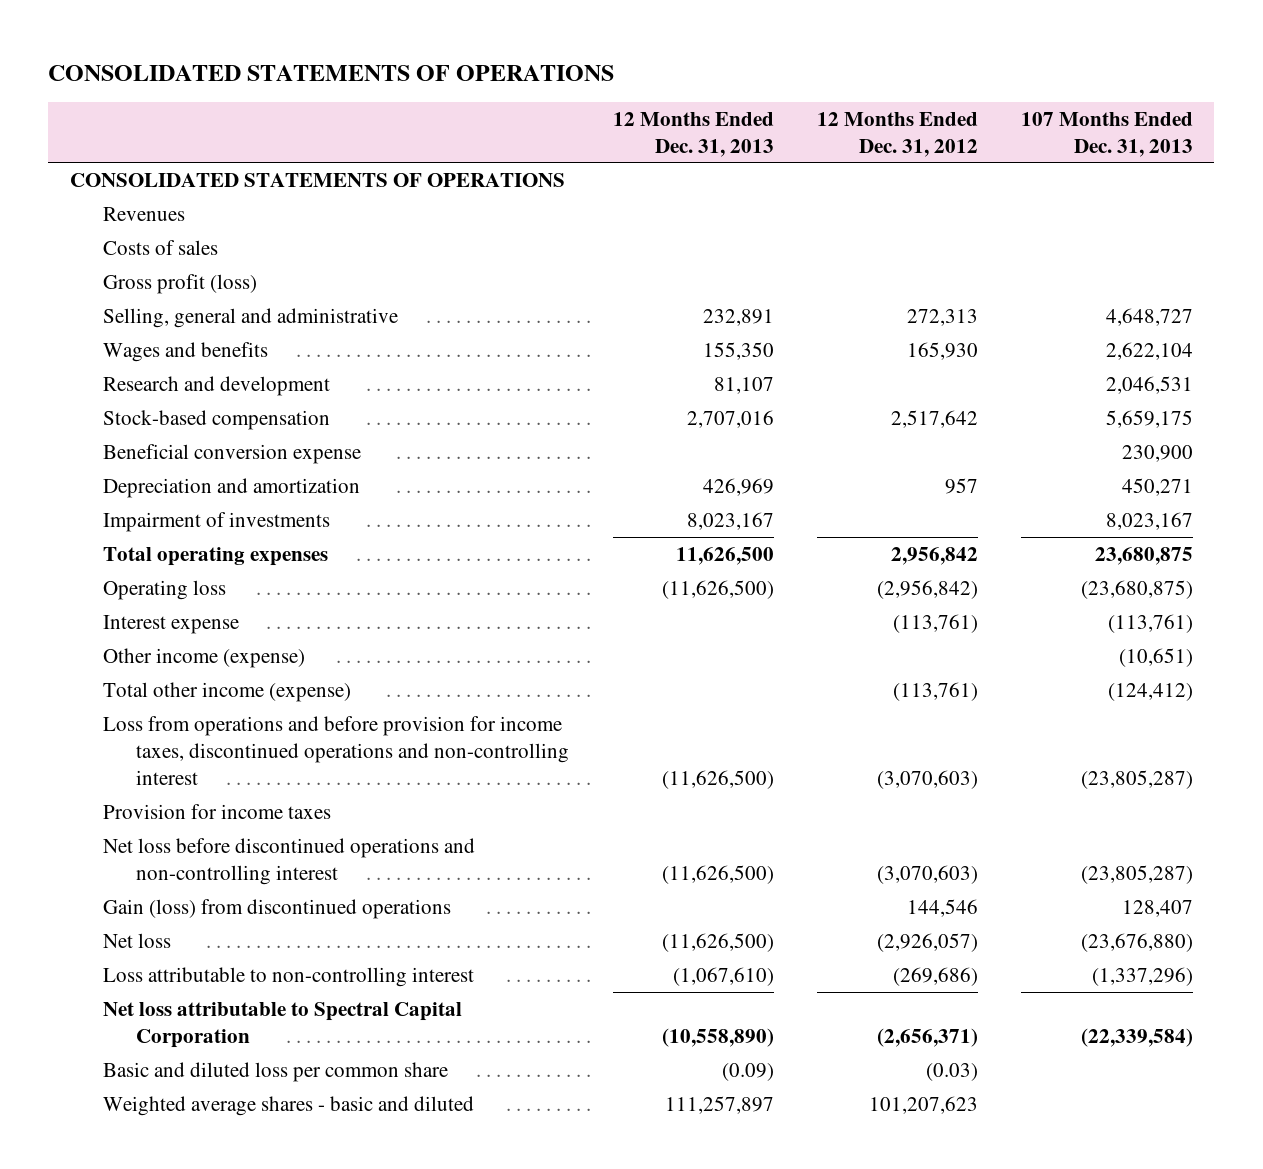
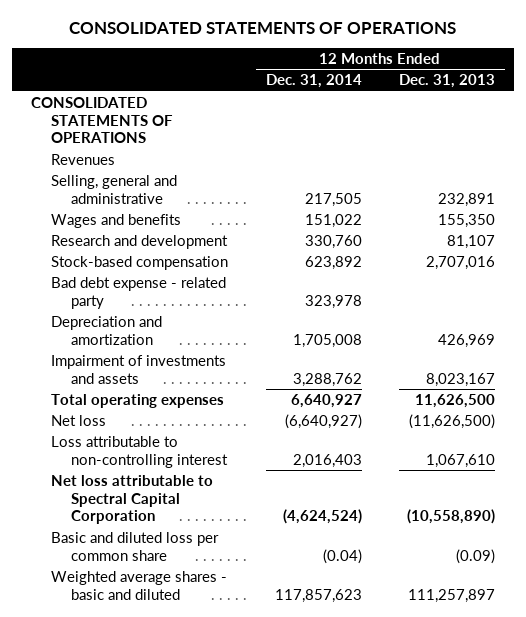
- | 12 Months Ended Dec. 31, 2013 | 12 Months Ended Dec. 31, 2012 | 107 Months Ended Dec. 31, 2013
+ | 12 Months Ended Dec. 31, 2014 | 12 Months Ended Dec. 31, 2013
- Costs of sales
- Gross profit (loss)
- Beneficial conversion expense | | | 230,900
+ Bad debt expense - related party | 323,978 |
- Impairment of investments | 8,023,167 | | 8,023,167
+ Impairment of investments and assets | 3,288,762 | 8,023,167
- Operating loss | (11,626,500) | (2,956,842) | (23,680,875)
- Interest expense | | (113,761) | (113,761)
- Other income (expense) | | | (10,651)
- Total other income (expense) | | (113,761) | (124,412)
- Loss from operations and before provision for income taxes, discontinued operations and non-controlling interest | (11,626,500) | (3,070,603) | (23,805,287)
- Provision for income taxes
- Net loss before discontinued operations and non-controlling interest | (11,626,500) | (3,070,603) | (23,805,287)
- Gain (loss) from discontinued operations | | 144,546 | 128,407
- Loss attributable to non-controlling interest | (1,067,610) | (269,686) | (1,337,296)
+ Loss attributable to non-controlling interest | 2,016,403 | 1,067,610

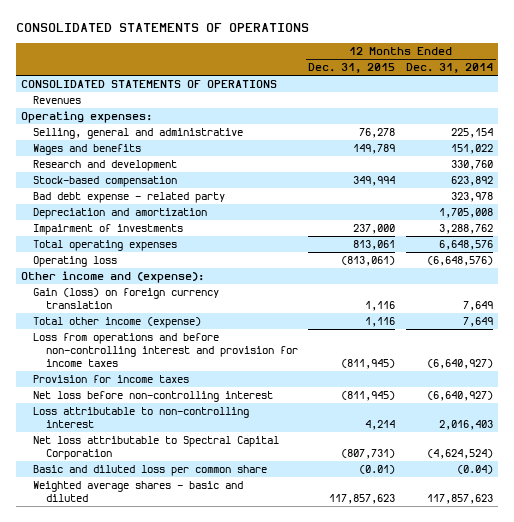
- | 12 Months Ended Dec. 31, 2014 | 12 Months Ended Dec. 31, 2013
+ | 12 Months Ended Dec. 31, 2015 | 12 Months Ended Dec. 31, 2014
- Selling, general and administrative | 217,505 | 232,891
+ Operating expenses:
+ Selling, general and administrative | 76,278 | 225,154
- Impairment of investments and assets | 3,288,762 | 8,023,167
- Total operating expenses | 6,640,927 | 11,626,500
- Net loss | (6,640,927) | (11,626,500)
+ Impairment of investments | 237,000 | 3,288,762
+ Total operating expenses | 813,061 | 6,648,576
+ Operating loss | (813,061) | (6,648,576)
+ Other income and (expense):
+ Gain (loss) on foreign currency translation | 1,116 | 7,649
+ Total other income (expense) | 1,116 | 7,649
+ Loss from operations and before non-controlling interest and provision for income taxes | (811,945) | (6,640,927)
+ Provision for income taxes
+ Net loss before non-controlling interest | (811,945) | (6,640,927)

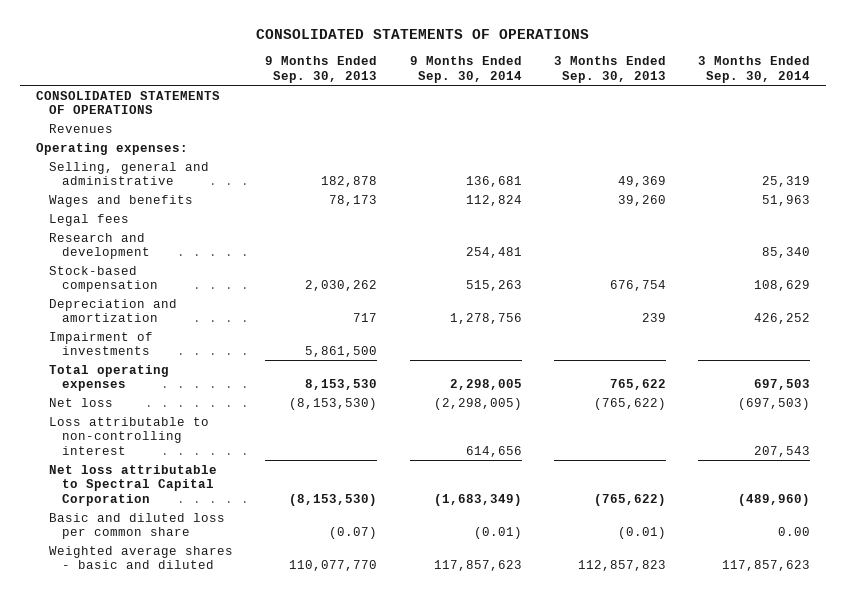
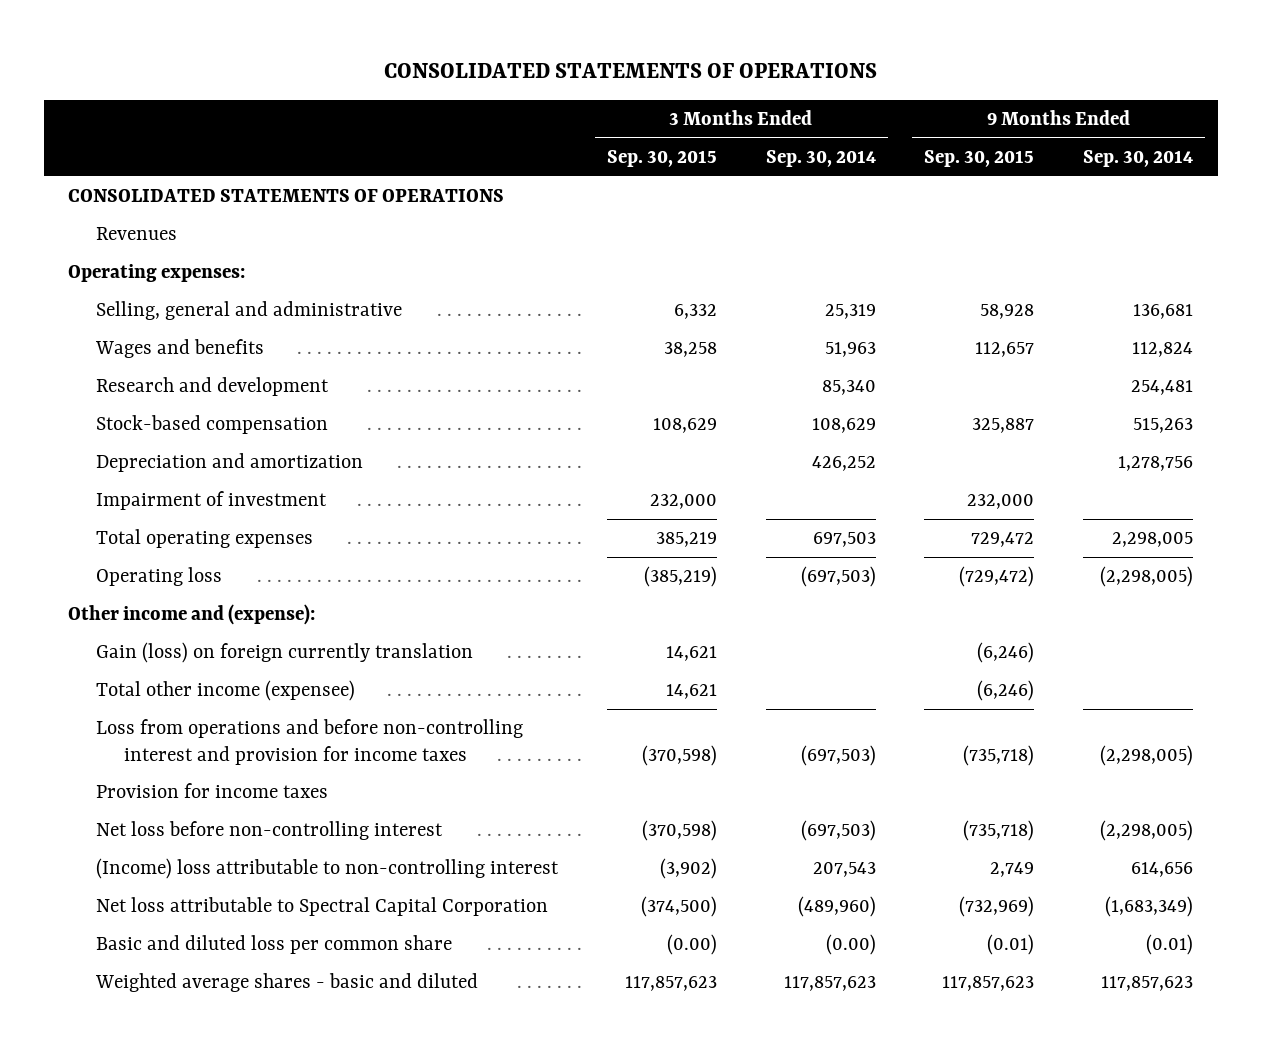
- | 9 Months Ended Sep. 30, 2013 | 9 Months Ended Sep. 30, 2014 | 3 Months Ended Sep. 30, 2013 | 3 Months Ended Sep. 30, 2014
+ | 3 Months Ended Sep. 30, 2015 | 3 Months Ended Sep. 30, 2014 | 9 Months Ended Sep. 30, 2015 | 9 Months Ended Sep. 30, 2014
- Legal fees
- Impairment of investments | 5,861,500 | | |
+ Impairment of investment | 232,000 | | 232,000 |
- Net loss | (8,153,530) | (2,298,005) | (765,622) | (697,503)
- Loss attributable to non-controlling interest | | 614,656 | | 207,543
+ Operating loss | (385,219) | (697,503) | (729,472) | (2,298,005)
+ Other income and (expense):
+ Gain (loss) on foreign currently translation | 14,621 | | (6,246) |
+ Total other income (expensee) | 14,621 | | (6,246) |
+ Loss from operations and before non-controlling interest and provision for income taxes | (370,598) | (697,503) | (735,718) | (2,298,005)
+ Provision for income taxes
+ Net loss before non-controlling interest | (370,598) | (697,503) | (735,718) | (2,298,005)
+ (Income) loss attributable to non-controlling interest | (3,902) | 207,543 | 2,749 | 614,656
- Basic and diluted loss per common share | (0.07) | (0.01) | (0.01) | 0.00
+ Basic and diluted loss per common share | (0.00) | (0.00) | (0.01) | (0.01)

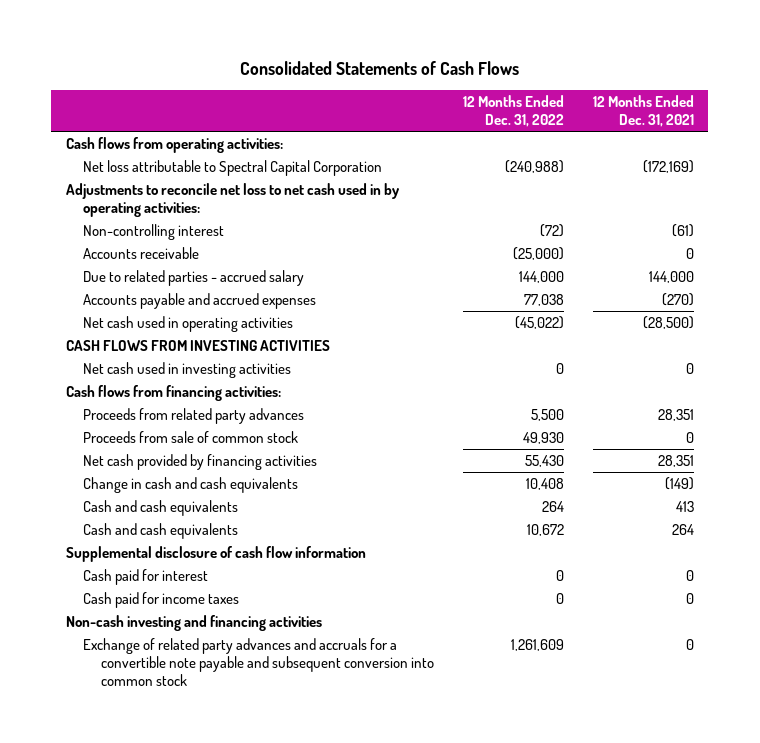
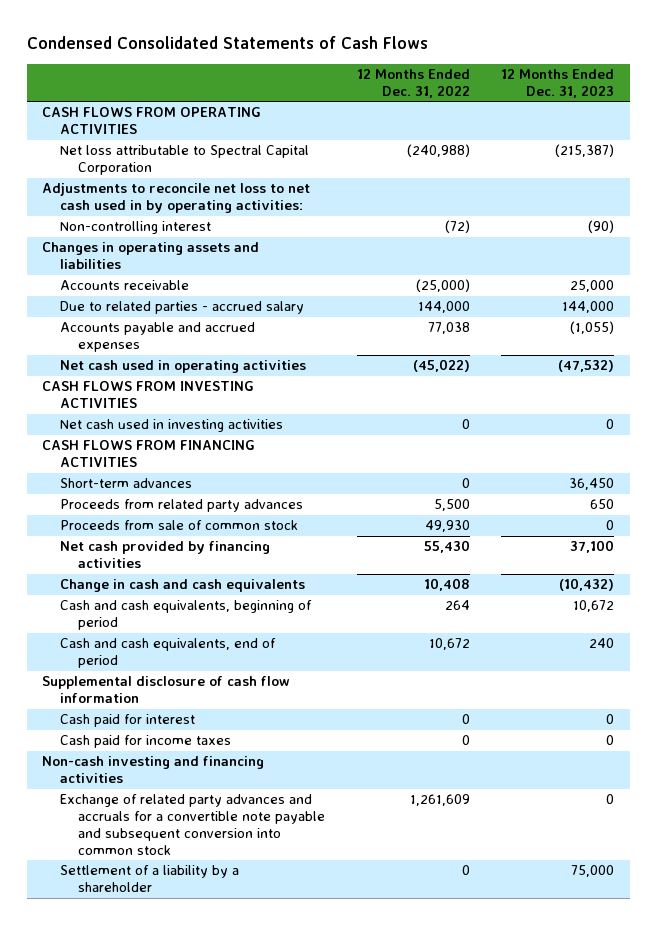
- Consolidated Statements of Cash Flows
+ Condensed Consolidated Statements of Cash Flows
- | 12 Months Ended Dec. 31, 2022 | 12 Months Ended Dec. 31, 2021
+ | 12 Months Ended Dec. 31, 2022 | 12 Months Ended Dec. 31, 2023
- Cash flows from operating activities:
+ CASH FLOWS FROM OPERATING ACTIVITIES
+ Changes in operating assets and liabilities
- Cash flows from financing activities:
+ CASH FLOWS FROM FINANCING ACTIVITIES
+ Short-term advances | 0 | 36,450
- Cash and cash equivalents | 264 | 413
- Cash and cash equivalents | 10,672 | 264
+ Cash and cash equivalents, beginning of period | 264 | 10,672
+ Cash and cash equivalents, end of period | 10,672 | 240
+ Settlement of a liability by a shareholder | 0 | 75,000

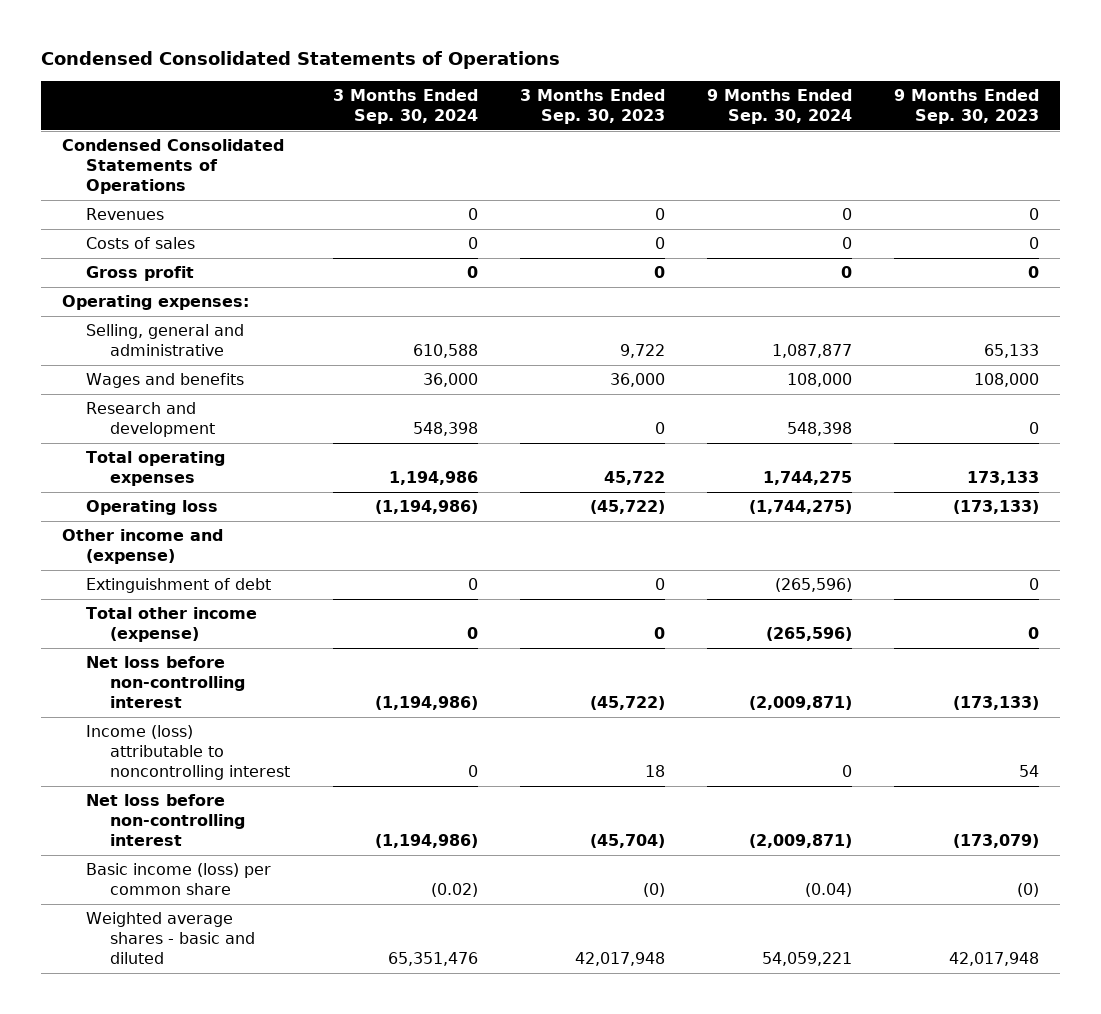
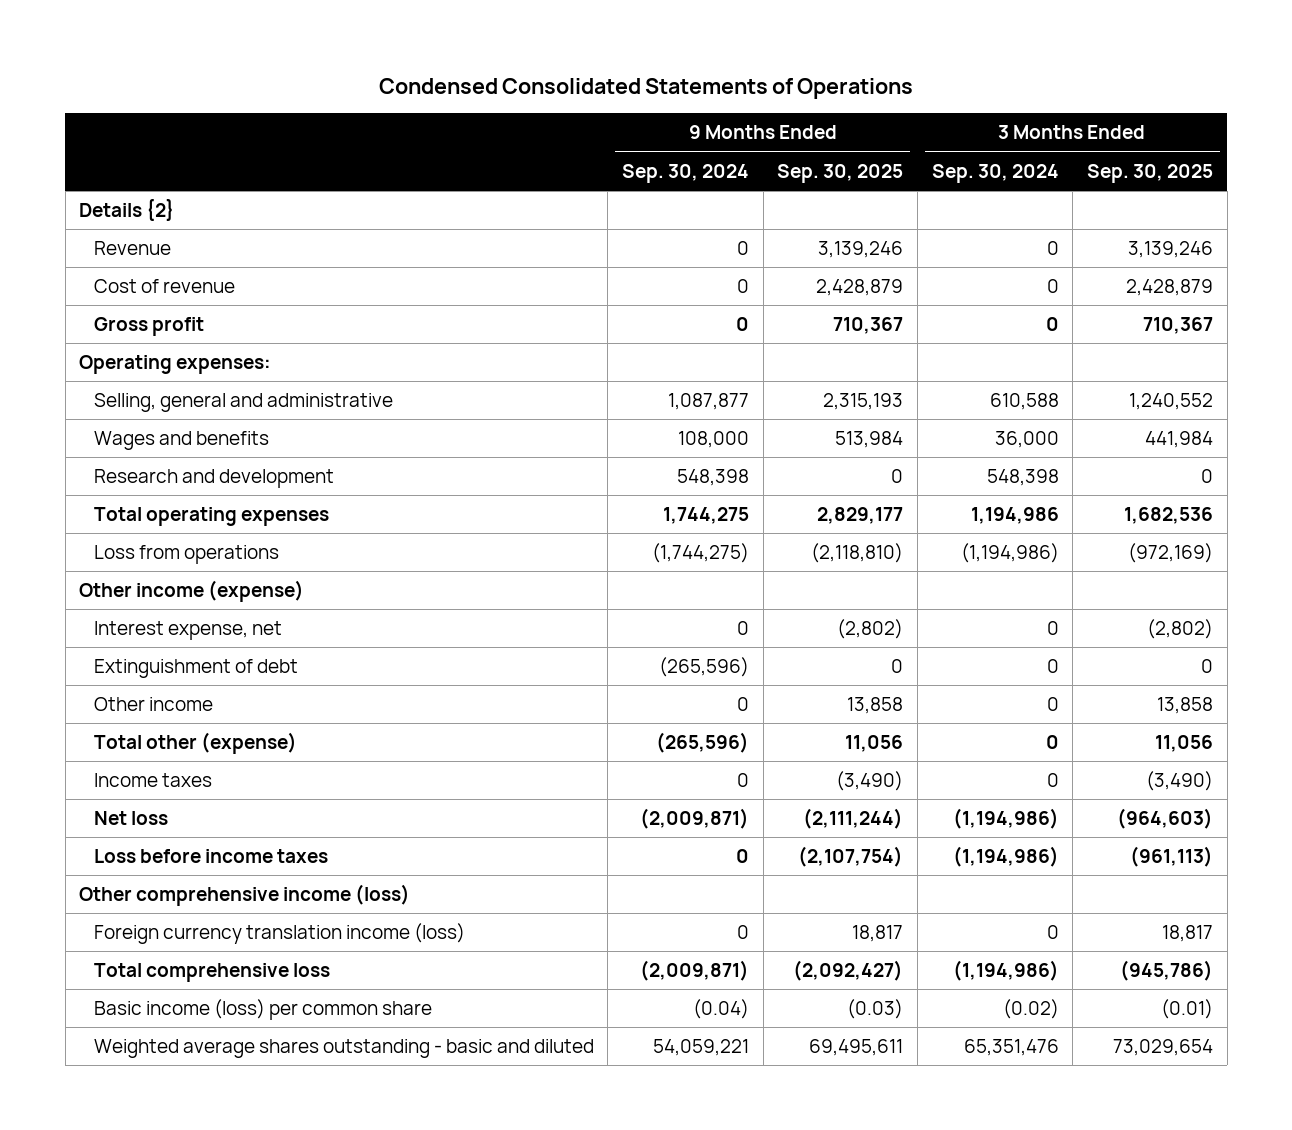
- | 3 Months Ended Sep. 30, 2024 | 3 Months Ended Sep. 30, 2023 | 9 Months Ended Sep. 30, 2024 | 9 Months Ended Sep. 30, 2023
+ | 9 Months Ended Sep. 30, 2024 | 9 Months Ended Sep. 30, 2025 | 3 Months Ended Sep. 30, 2024 | 3 Months Ended Sep. 30, 2025
- Condensed Consolidated Statements of Operations
- Revenues | 0 | 0 | 0 | 0
- Costs of sales | 0 | 0 | 0 | 0
+ Details {2}
+ Revenue | 0 | 3,139,246 | 0 | 3,139,246
+ Cost of revenue | 0 | 2,428,879 | 0 | 2,428,879
- Operating loss | (1,194,986) | (45,722) | (1,744,275) | (173,133)
- Other income and (expense)
+ Loss from operations | (1,744,275) | (2,118,810) | (1,194,986) | (972,169)
+ Other income (expense)
+ Interest expense, net | 0 | (2,802) | 0 | (2,802)
- Total other income (expense) | 0 | 0 | (265,596) | 0
- Net loss before non-controlling interest | (1,194,986) | (45,722) | (2,009,871) | (173,133)
- Income (loss) attributable to noncontrolling interest | 0 | 18 | 0 | 54
- Net loss before non-controlling interest | (1,194,986) | (45,704) | (2,009,871) | (173,079)
+ Other income | 0 | 13,858 | 0 | 13,858
+ Total other (expense) | (265,596) | 11,056 | 0 | 11,056
+ Income taxes | 0 | (3,490) | 0 | (3,490)
+ Net loss | (2,009,871) | (2,111,244) | (1,194,986) | (964,603)
+ Loss before income taxes | 0 | (2,107,754) | (1,194,986) | (961,113)
+ Other comprehensive income (loss)
+ Foreign currency translation income (loss) | 0 | 18,817 | 0 | 18,817
+ Total comprehensive loss | (2,009,871) | (2,092,427) | (1,194,986) | (945,786)
- Weighted average shares - basic and diluted | 65,351,476 | 42,017,948 | 54,059,221 | 42,017,948
+ Weighted average shares outstanding - basic and diluted | 54,059,221 | 69,495,611 | 65,351,476 | 73,029,654

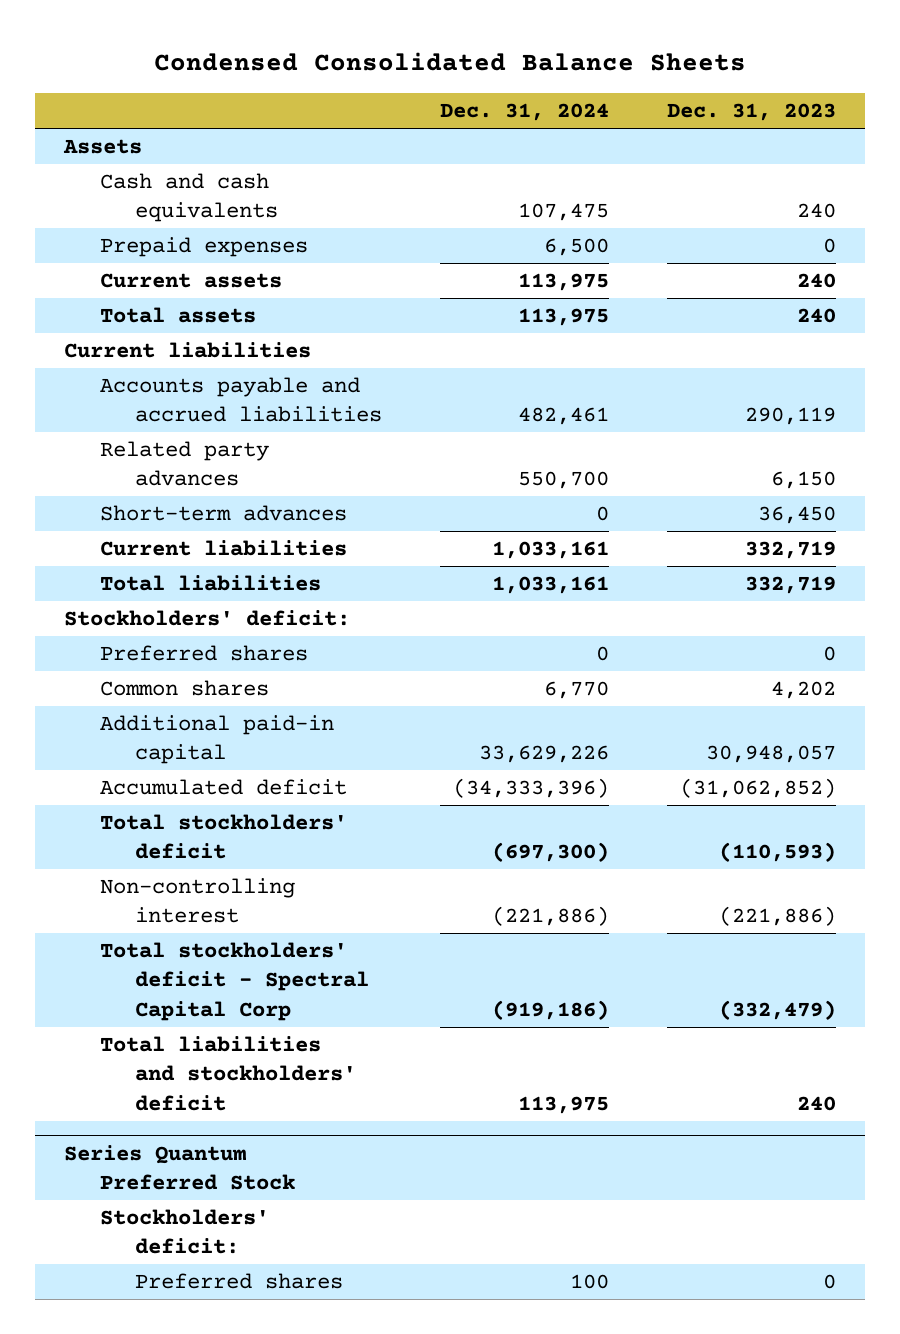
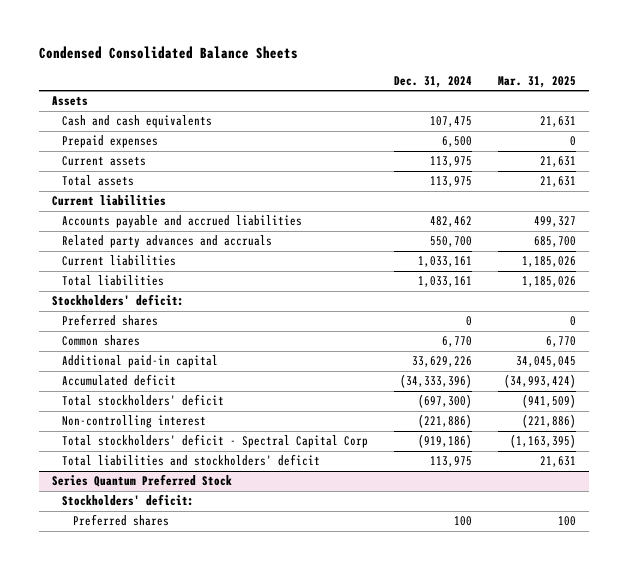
- | Dec. 31, 2024 | Dec. 31, 2023
+ | Dec. 31, 2024 | Mar. 31, 2025
- Accounts payable and accrued liabilities | 482,461 | 290,119
- Related party advances | 550,700 | 6,150
- Short-term advances | 0 | 36,450
+ Accounts payable and accrued liabilities | 482,462 | 499,327
+ Related party advances and accruals | 550,700 | 685,700

